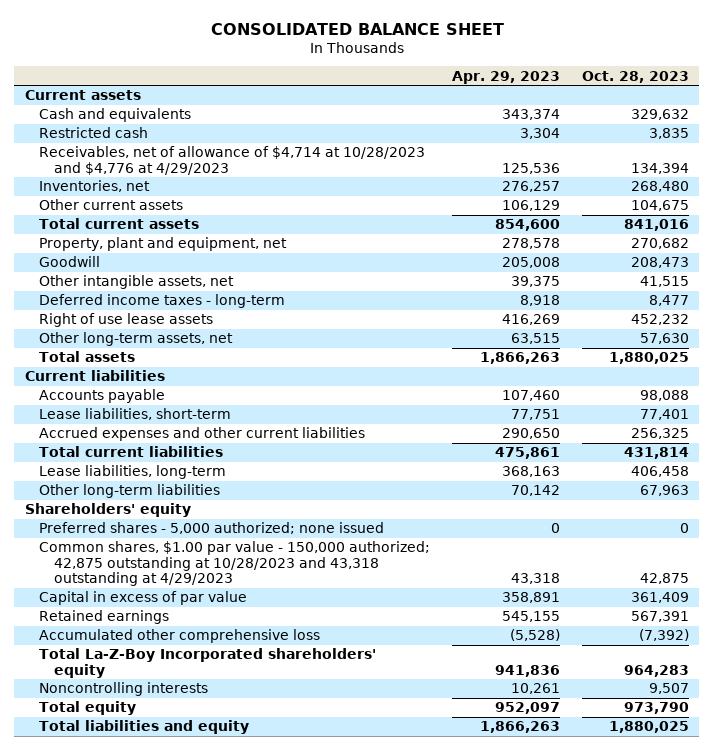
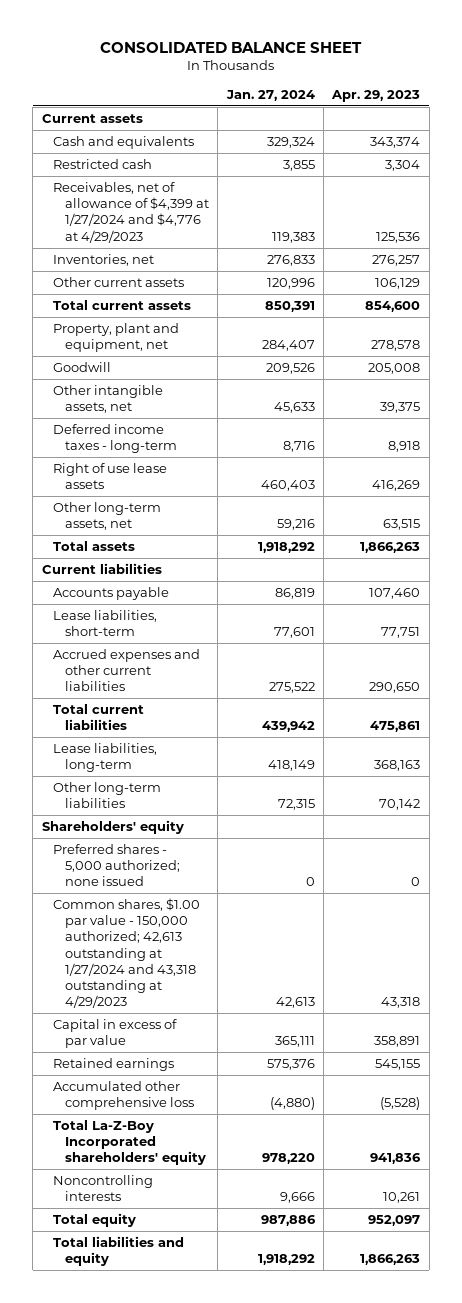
- | Apr. 29, 2023 | Oct. 28, 2023
+ | Jan. 27, 2024 | Apr. 29, 2023
- Receivables, net of allowance of $4,714 at 10/28/2023 and $4,776 at 4/29/2023 | 125,536 | 134,394
+ Receivables, net of allowance of $4,399 at 1/27/2024 and $4,776 at 4/29/2023 | 119,383 | 125,536
- Common shares, $1.00 par value - 150,000 authorized; 42,875 outstanding at 10/28/2023 and 43,318 outstanding at 4/29/2023 | 43,318 | 42,875
+ Common shares, $1.00 par value - 150,000 authorized; 42,613 outstanding at 1/27/2024 and 43,318 outstanding at 4/29/2023 | 42,613 | 43,318

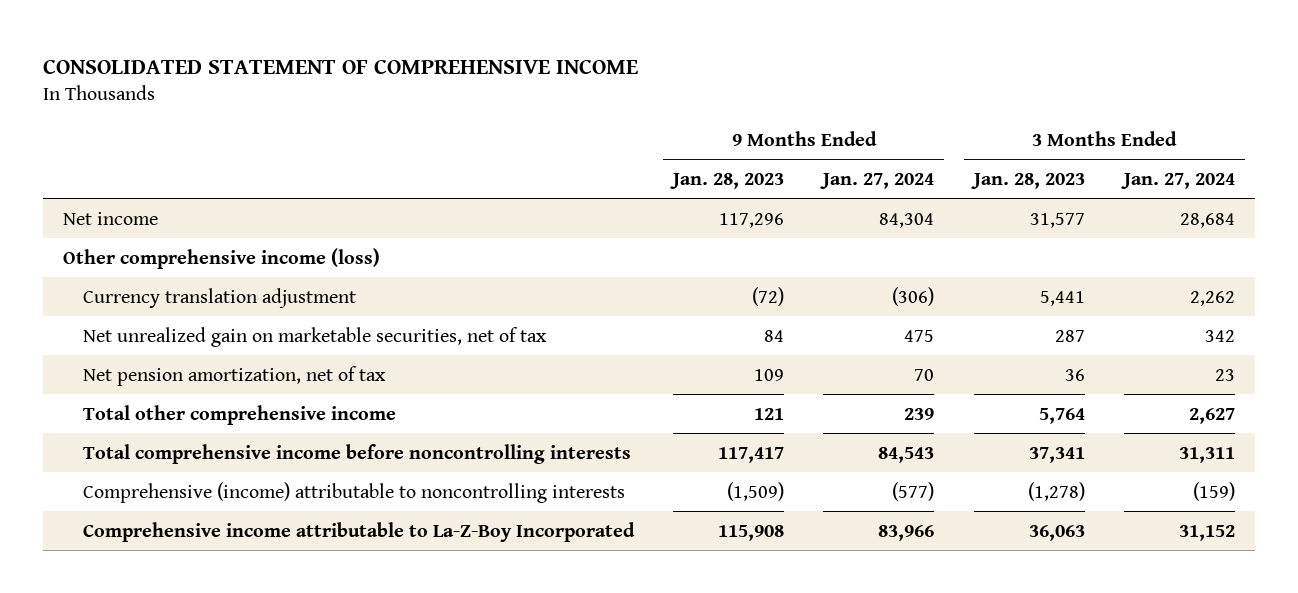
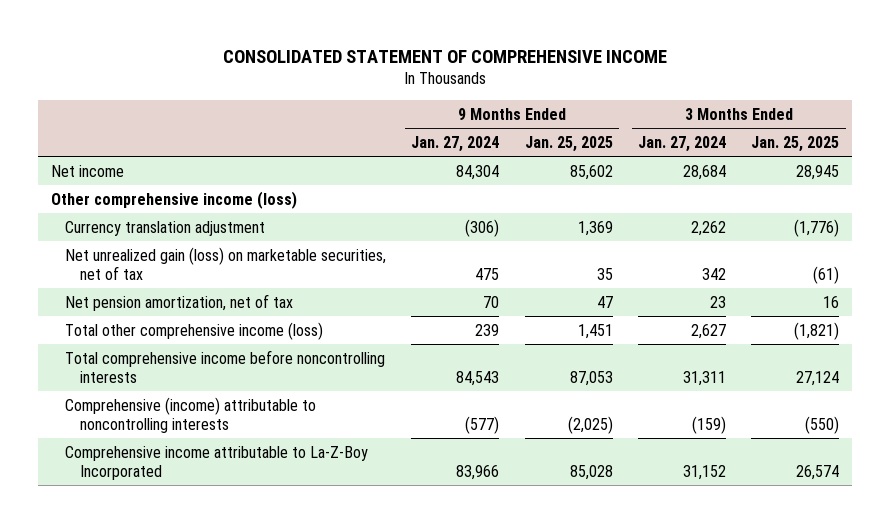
- | 9 Months Ended Jan. 28, 2023 | 9 Months Ended Jan. 27, 2024 | 3 Months Ended Jan. 28, 2023 | 3 Months Ended Jan. 27, 2024
+ | 9 Months Ended Jan. 27, 2024 | 9 Months Ended Jan. 25, 2025 | 3 Months Ended Jan. 27, 2024 | 3 Months Ended Jan. 25, 2025
- Net unrealized gain on marketable securities, net of tax | 84 | 475 | 287 | 342
+ Net unrealized gain (loss) on marketable securities, net of tax | 475 | 35 | 342 | (61)
- Total other comprehensive income | 121 | 239 | 5,764 | 2,627
+ Total other comprehensive income (loss) | 239 | 1,451 | 2,627 | (1,821)

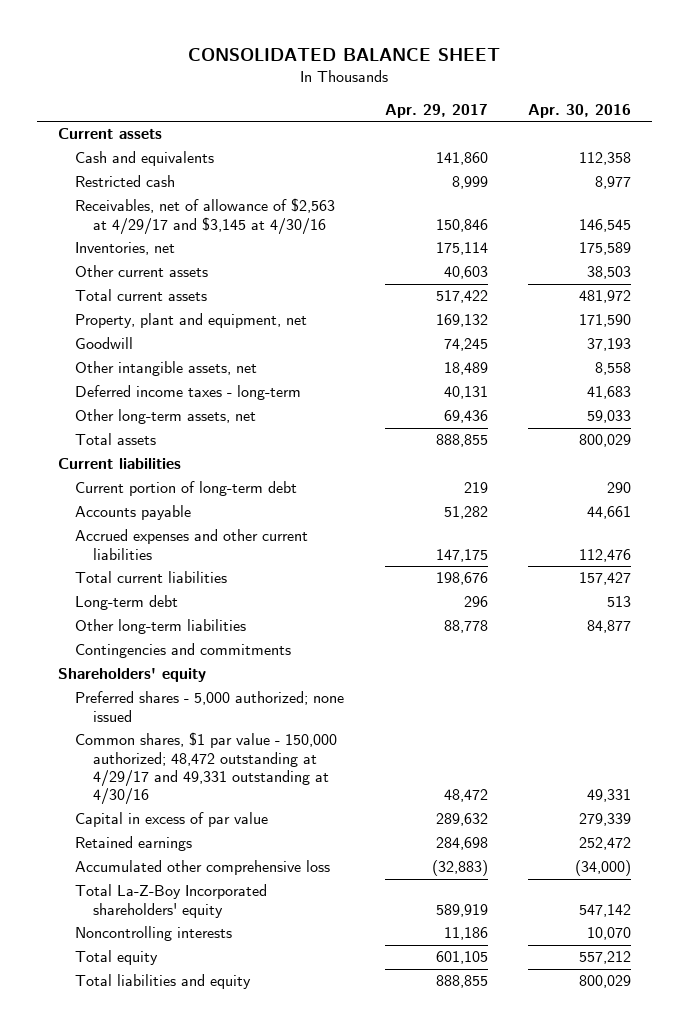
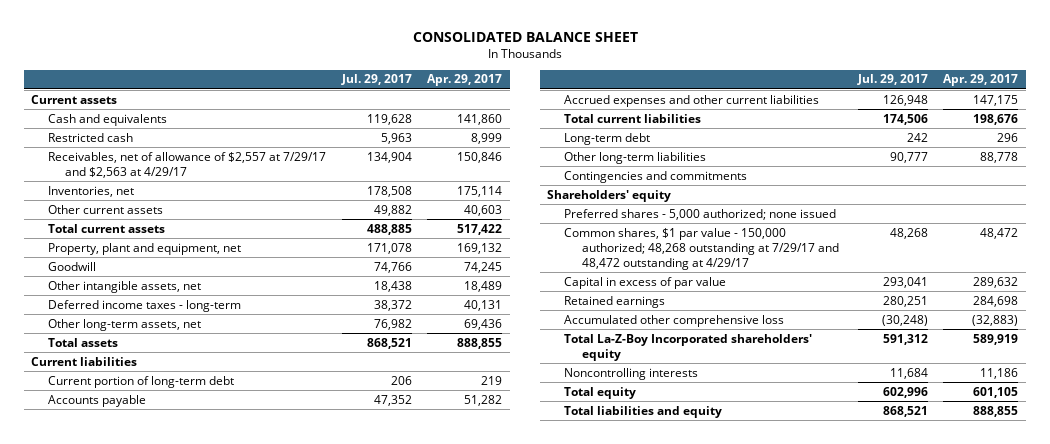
- | Apr. 29, 2017 | Apr. 30, 2016
+ | Jul. 29, 2017 | Apr. 29, 2017
- Receivables, net of allowance of $2,563 at 4/29/17 and $3,145 at 4/30/16 | 150,846 | 146,545
+ Receivables, net of allowance of $2,557 at 7/29/17 and $2,563 at 4/29/17 | 134,904 | 150,846
- Common shares, $1 par value - 150,000 authorized; 48,472 outstanding at 4/29/17 and 49,331 outstanding at 4/30/16 | 48,472 | 49,331
+ Common shares, $1 par value - 150,000 authorized; 48,268 outstanding at 7/29/17 and 48,472 outstanding at 4/29/17 | 48,268 | 48,472

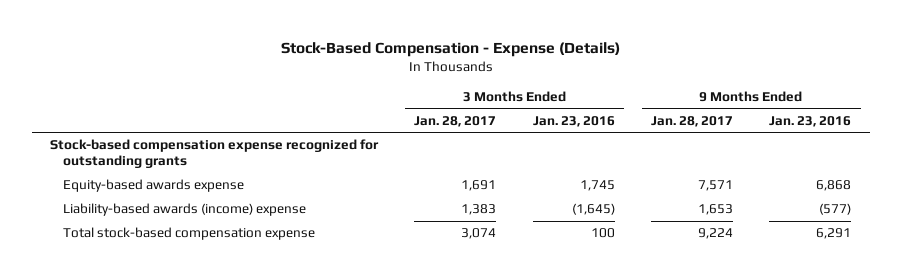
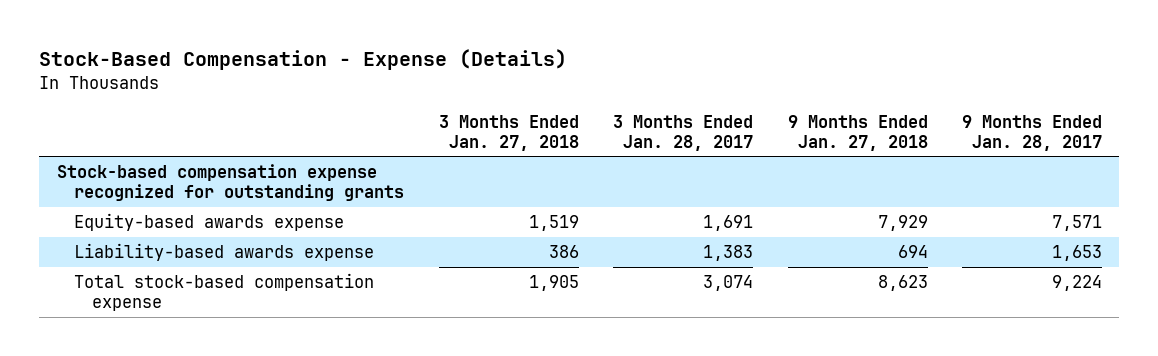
- | 3 Months Ended Jan. 28, 2017 | 3 Months Ended Jan. 23, 2016 | 9 Months Ended Jan. 28, 2017 | 9 Months Ended Jan. 23, 2016
+ | 3 Months Ended Jan. 27, 2018 | 3 Months Ended Jan. 28, 2017 | 9 Months Ended Jan. 27, 2018 | 9 Months Ended Jan. 28, 2017
- Liability-based awards (income) expense | 1,383 | (1,645) | 1,653 | (577)
+ Liability-based awards expense | 386 | 1,383 | 694 | 1,653

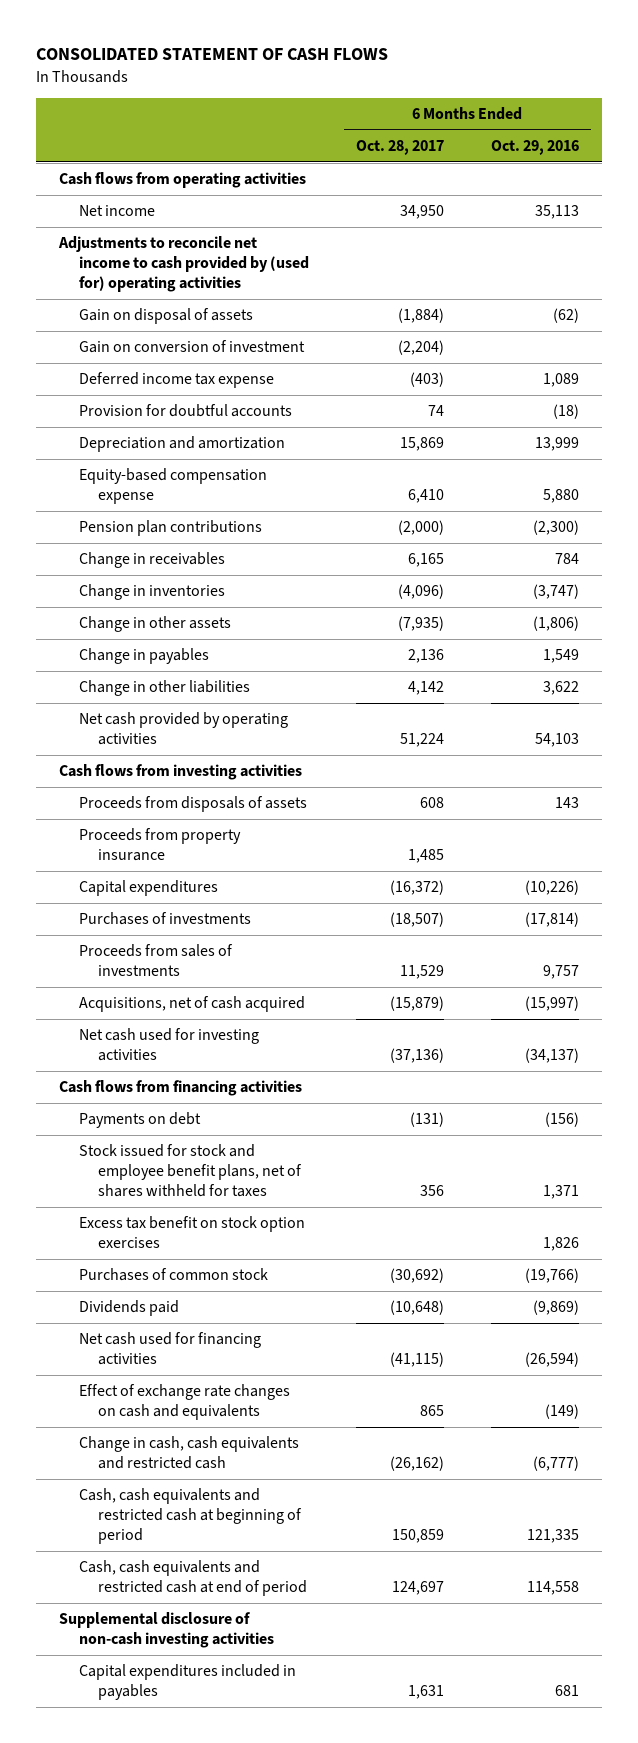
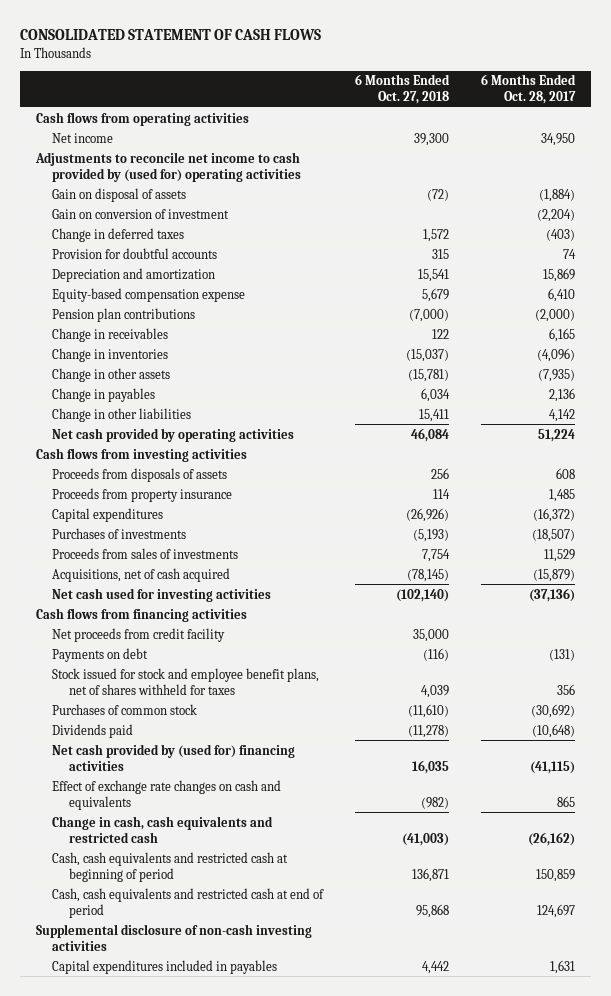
- | 6 Months Ended Oct. 28, 2017 | 6 Months Ended Oct. 29, 2016
+ | 6 Months Ended Oct. 27, 2018 | 6 Months Ended Oct. 28, 2017
- Deferred income tax expense | (403) | 1,089
+ Change in deferred taxes | 1,572 | (403)
+ Net proceeds from credit facility | 35,000 |
- Excess tax benefit on stock option exercises | | 1,826
- Net cash used for financing activities | (41,115) | (26,594)
+ Net cash provided by (used for) financing activities | 16,035 | (41,115)

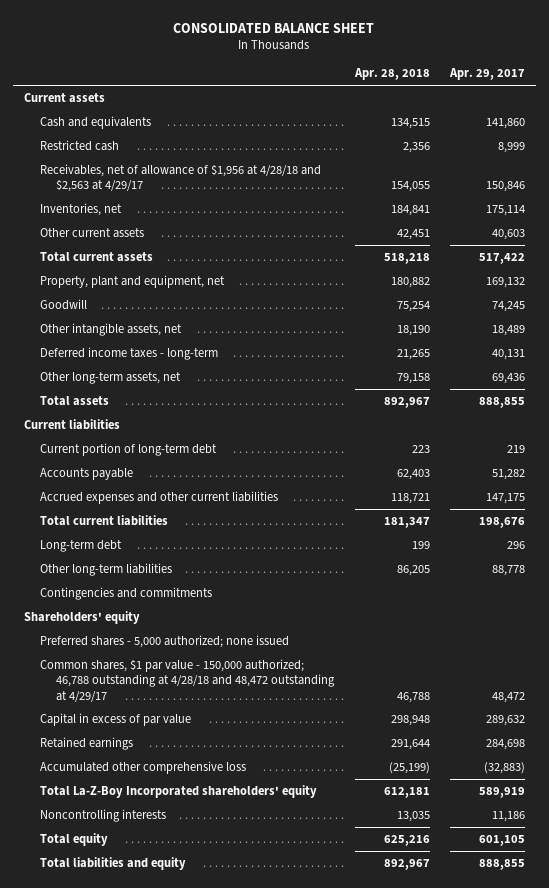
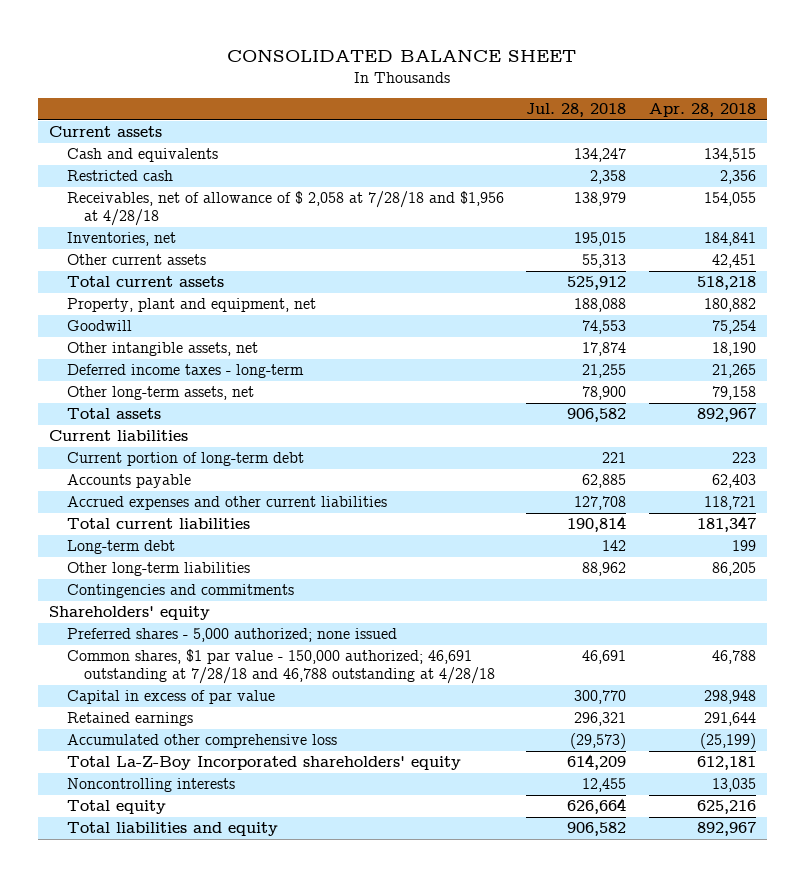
- | Apr. 28, 2018 | Apr. 29, 2017
+ | Jul. 28, 2018 | Apr. 28, 2018
- Receivables, net of allowance of $1,956 at 4/28/18 and $2,563 at 4/29/17 | 154,055 | 150,846
+ Receivables, net of allowance of $ 2,058 at 7/28/18 and $1,956 at 4/28/18 | 138,979 | 154,055
- Common shares, $1 par value - 150,000 authorized; 46,788 outstanding at 4/28/18 and 48,472 outstanding at 4/29/17 | 46,788 | 48,472
+ Common shares, $1 par value - 150,000 authorized; 46,691 outstanding at 7/28/18 and 46,788 outstanding at 4/28/18 | 46,691 | 46,788

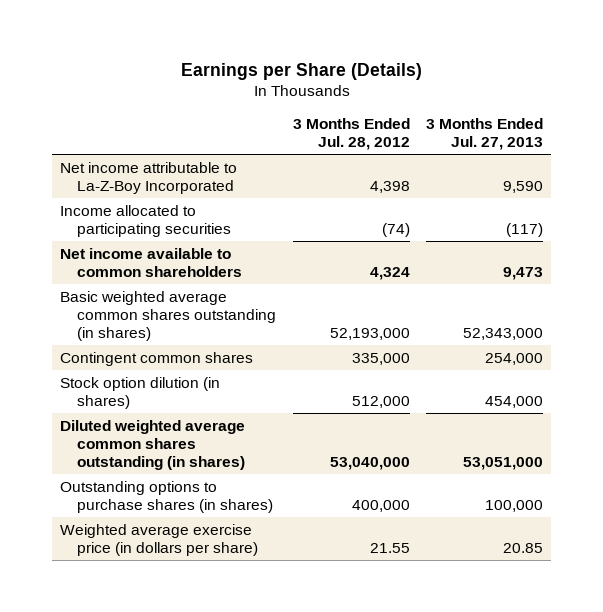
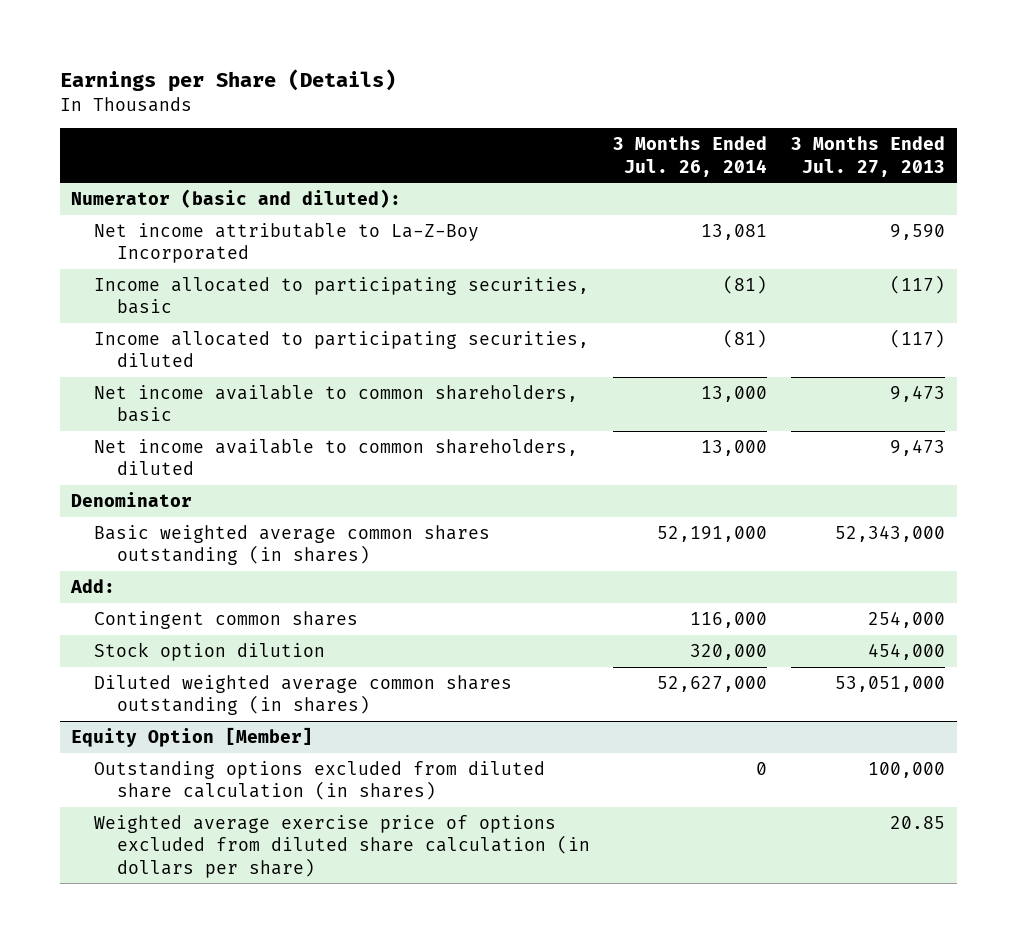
- | 3 Months Ended Jul. 28, 2012 | 3 Months Ended Jul. 27, 2013
+ | 3 Months Ended Jul. 26, 2014 | 3 Months Ended Jul. 27, 2013
+ Numerator (basic and diluted):
- Income allocated to participating securities | (74) | (117)
- Net income available to common shareholders | 4,324 | 9,473
+ Income allocated to participating securities, basic | (81) | (117)
+ Income allocated to participating securities, diluted | (81) | (117)
+ Net income available to common shareholders, basic | 13,000 | 9,473
+ Net income available to common shareholders, diluted | 13,000 | 9,473
+ Denominator
+ Add:
- Stock option dilution (in shares) | 512,000 | 454,000
+ Stock option dilution | 320,000 | 454,000
- Outstanding options to purchase shares (in shares) | 400,000 | 100,000
- Weighted average exercise price (in dollars per share) | 21.55 | 20.85
+ Equity Option [Member]
+ Outstanding options excluded from diluted share calculation (in shares) | 0 | 100,000
+ Weighted average exercise price of options excluded from diluted share calculation (in dollars per share) | | 20.85

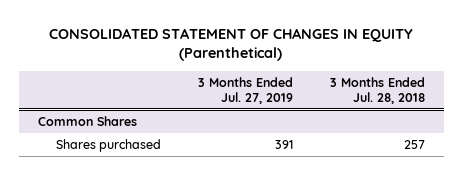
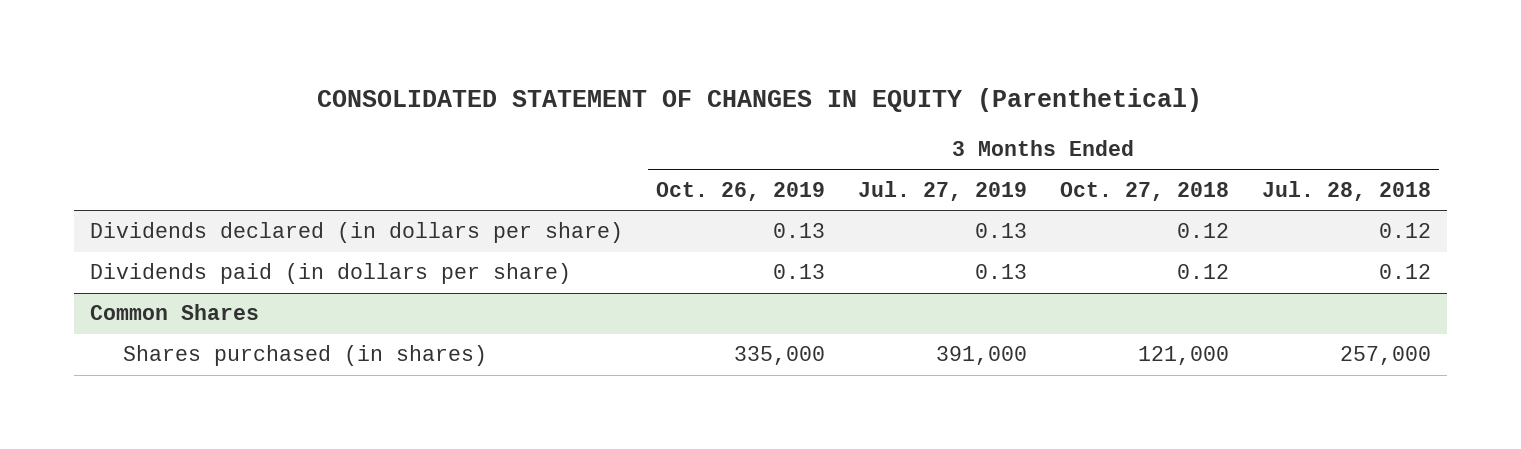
- | 3 Months Ended Jul. 27, 2019 | 3 Months Ended Jul. 28, 2018
+ | 3 Months Ended Oct. 26, 2019 | 3 Months Ended Jul. 27, 2019 | 3 Months Ended Oct. 27, 2018 | 3 Months Ended Jul. 28, 2018
+ Dividends declared (in dollars per share) | 0.13 | 0.13 | 0.12 | 0.12
+ Dividends paid (in dollars per share) | 0.13 | 0.13 | 0.12 | 0.12
@ Common Shares
- Shares purchased | 391 | 257
+ Shares purchased (in shares) | 335,000 | 391,000 | 121,000 | 257,000

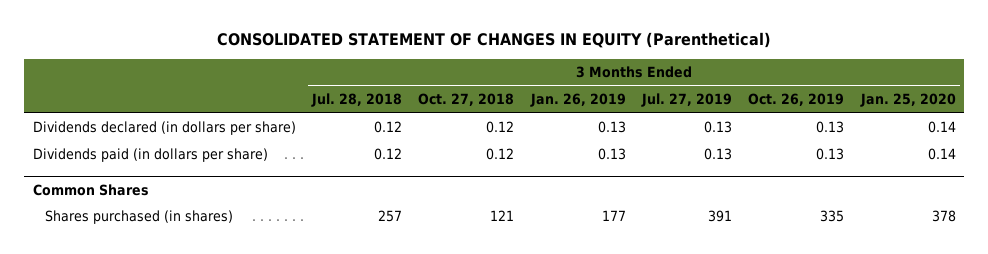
- | 3 Months Ended Oct. 26, 2019 | 3 Months Ended Jul. 27, 2019 | 3 Months Ended Oct. 27, 2018 | 3 Months Ended Jul. 28, 2018
+ | 3 Months Ended Jul. 28, 2018 | 3 Months Ended Oct. 27, 2018 | 3 Months Ended Jan. 26, 2019 | 3 Months Ended Jul. 27, 2019 | 3 Months Ended Oct. 26, 2019 | 3 Months Ended Jan. 25, 2020
@ Common Shares
- Shares purchased (in shares) | 335,000 | 391,000 | 121,000 | 257,000
+ Shares purchased (in shares) | 257 | 121 | 177 | 391 | 335 | 378

